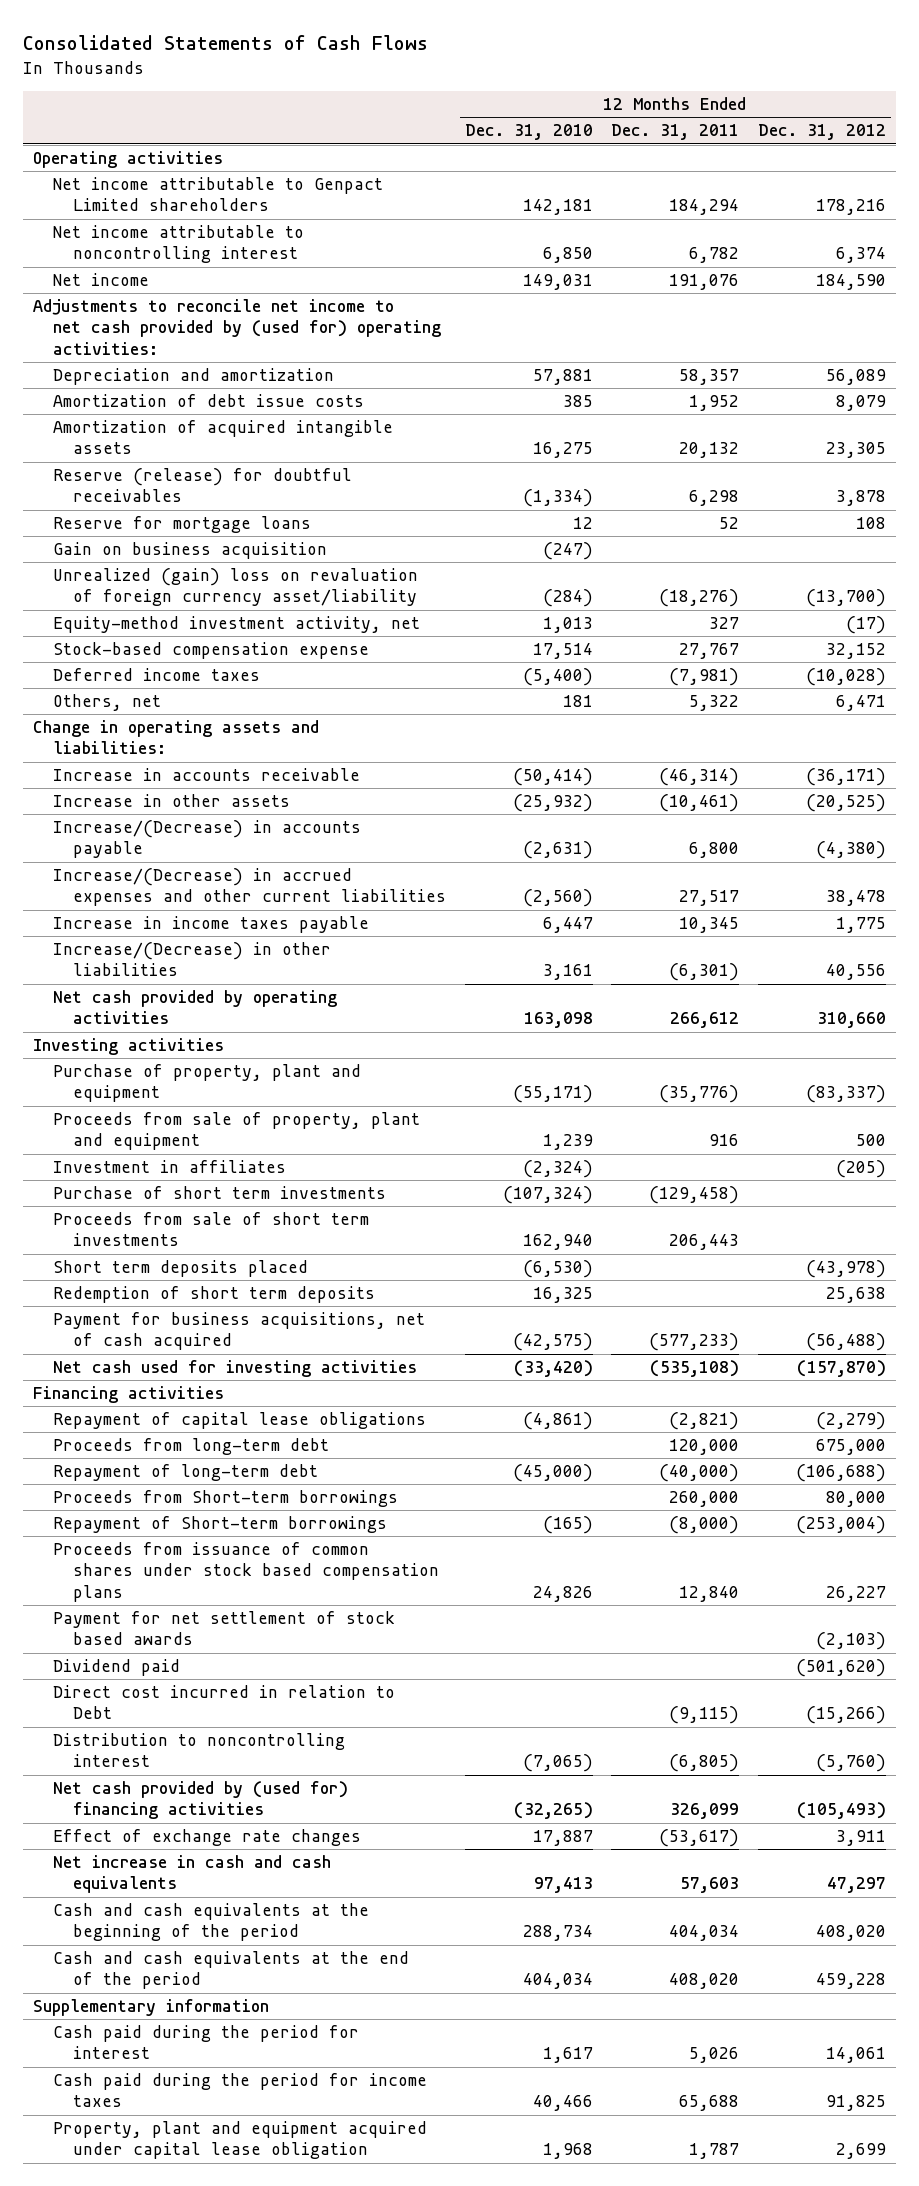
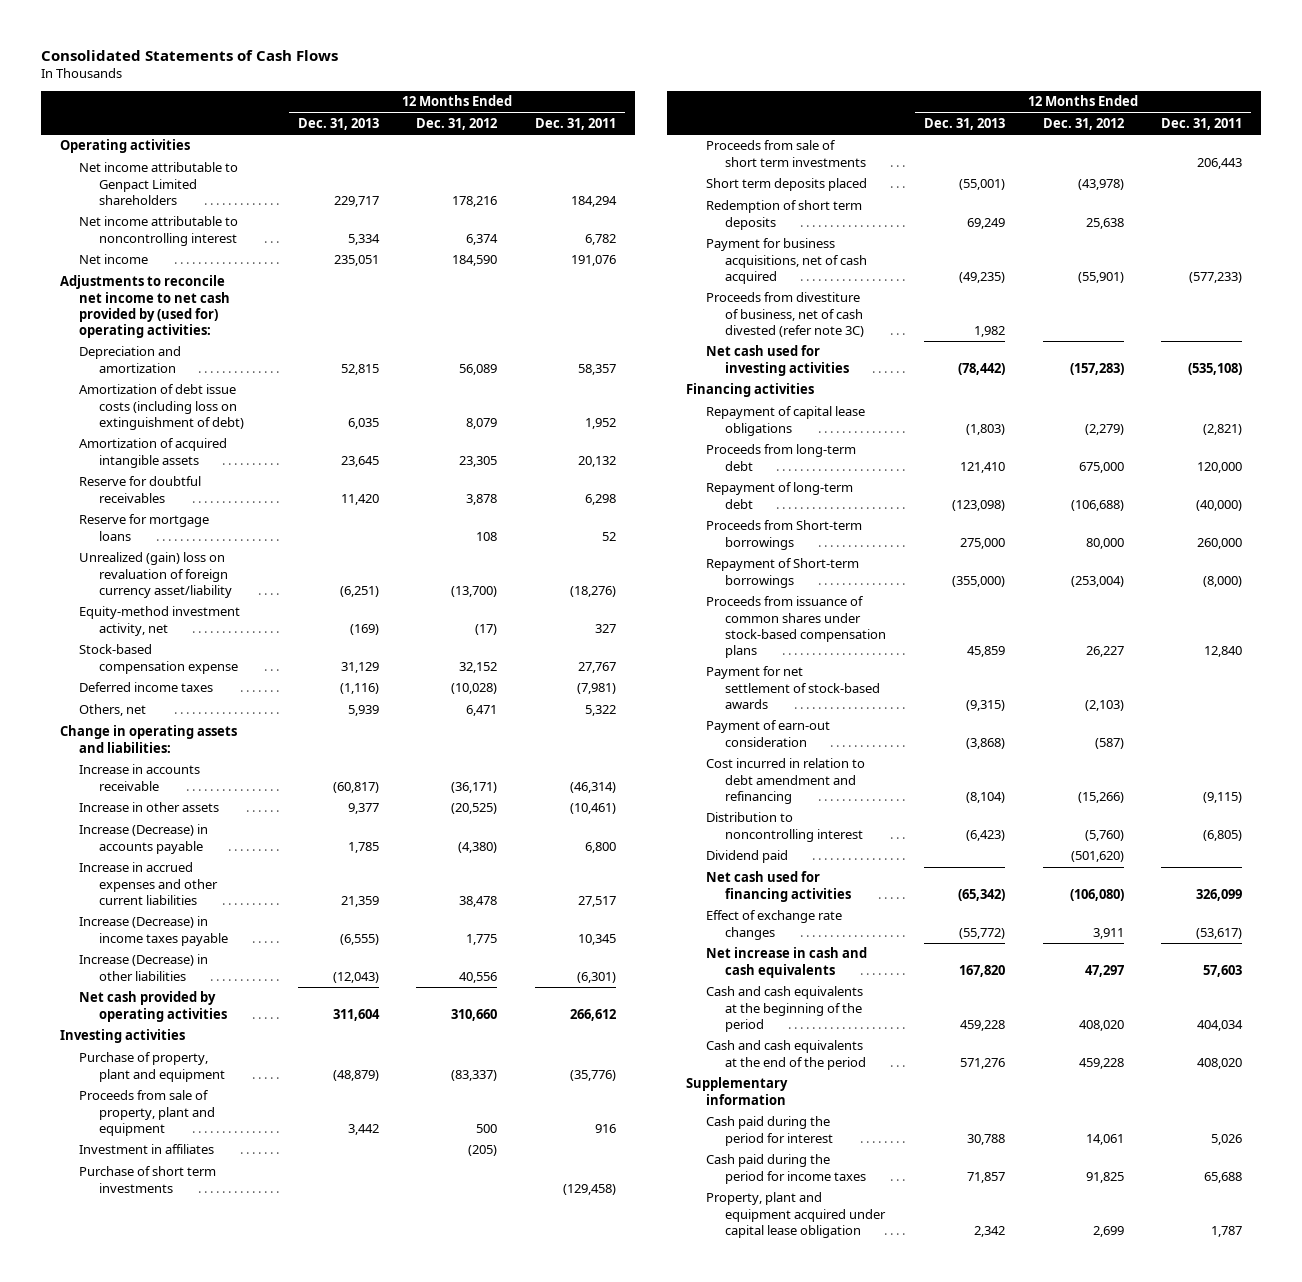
- | 12 Months Ended Dec. 31, 2010 | 12 Months Ended Dec. 31, 2011 | 12 Months Ended Dec. 31, 2012
+ | 12 Months Ended Dec. 31, 2013 | 12 Months Ended Dec. 31, 2012 | 12 Months Ended Dec. 31, 2011
- Amortization of debt issue costs | 385 | 1,952 | 8,079
+ Amortization of debt issue costs (including loss on extinguishment of debt) | 6,035 | 8,079 | 1,952
- Reserve (release) for doubtful receivables | (1,334) | 6,298 | 3,878
+ Reserve for doubtful receivables | 11,420 | 3,878 | 6,298
- Gain on business acquisition | (247) | |
- Increase/(Decrease) in accounts payable | (2,631) | 6,800 | (4,380)
- Increase/(Decrease) in accrued expenses and other current liabilities | (2,560) | 27,517 | 38,478
- Increase in income taxes payable | 6,447 | 10,345 | 1,775
- Increase/(Decrease) in other liabilities | 3,161 | (6,301) | 40,556
+ Increase (Decrease) in accounts payable | 1,785 | (4,380) | 6,800
+ Increase in accrued expenses and other current liabilities | 21,359 | 38,478 | 27,517
+ Increase (Decrease) in income taxes payable | (6,555) | 1,775 | 10,345
+ Increase (Decrease) in other liabilities | (12,043) | 40,556 | (6,301)
- Payment for business acquisitions, net of cash acquired | (42,575) | (577,233) | (56,488)
- Net cash used for investing activities | (33,420) | (535,108) | (157,870)
+ Payment for business acquisitions, net of cash acquired | (49,235) | (55,901) | (577,233)
+ Proceeds from divestiture of business, net of cash divested (refer note 3C) | 1,982 | |
+ Net cash used for investing activities | (78,442) | (157,283) | (535,108)
- Proceeds from issuance of common shares under stock based compensation plans | 24,826 | 12,840 | 26,227
- Payment for net settlement of stock based awards | | | (2,103)
- Direct cost incurred in relation to Debt | | (9,115) | (15,266)
+ Proceeds from issuance of common shares under stock-based compensation plans | 45,859 | 26,227 | 12,840
+ Payment for net settlement of stock-based awards | (9,315) | (2,103) |
+ Payment of earn-out consideration | (3,868) | (587) |
+ Cost incurred in relation to debt amendment and refinancing | (8,104) | (15,266) | (9,115)
- Net cash provided by (used for) financing activities | (32,265) | 326,099 | (105,493)
moved down: Dividend paid | | (501,620) |
+ Net cash used for financing activities | (65,342) | (106,080) | 326,099

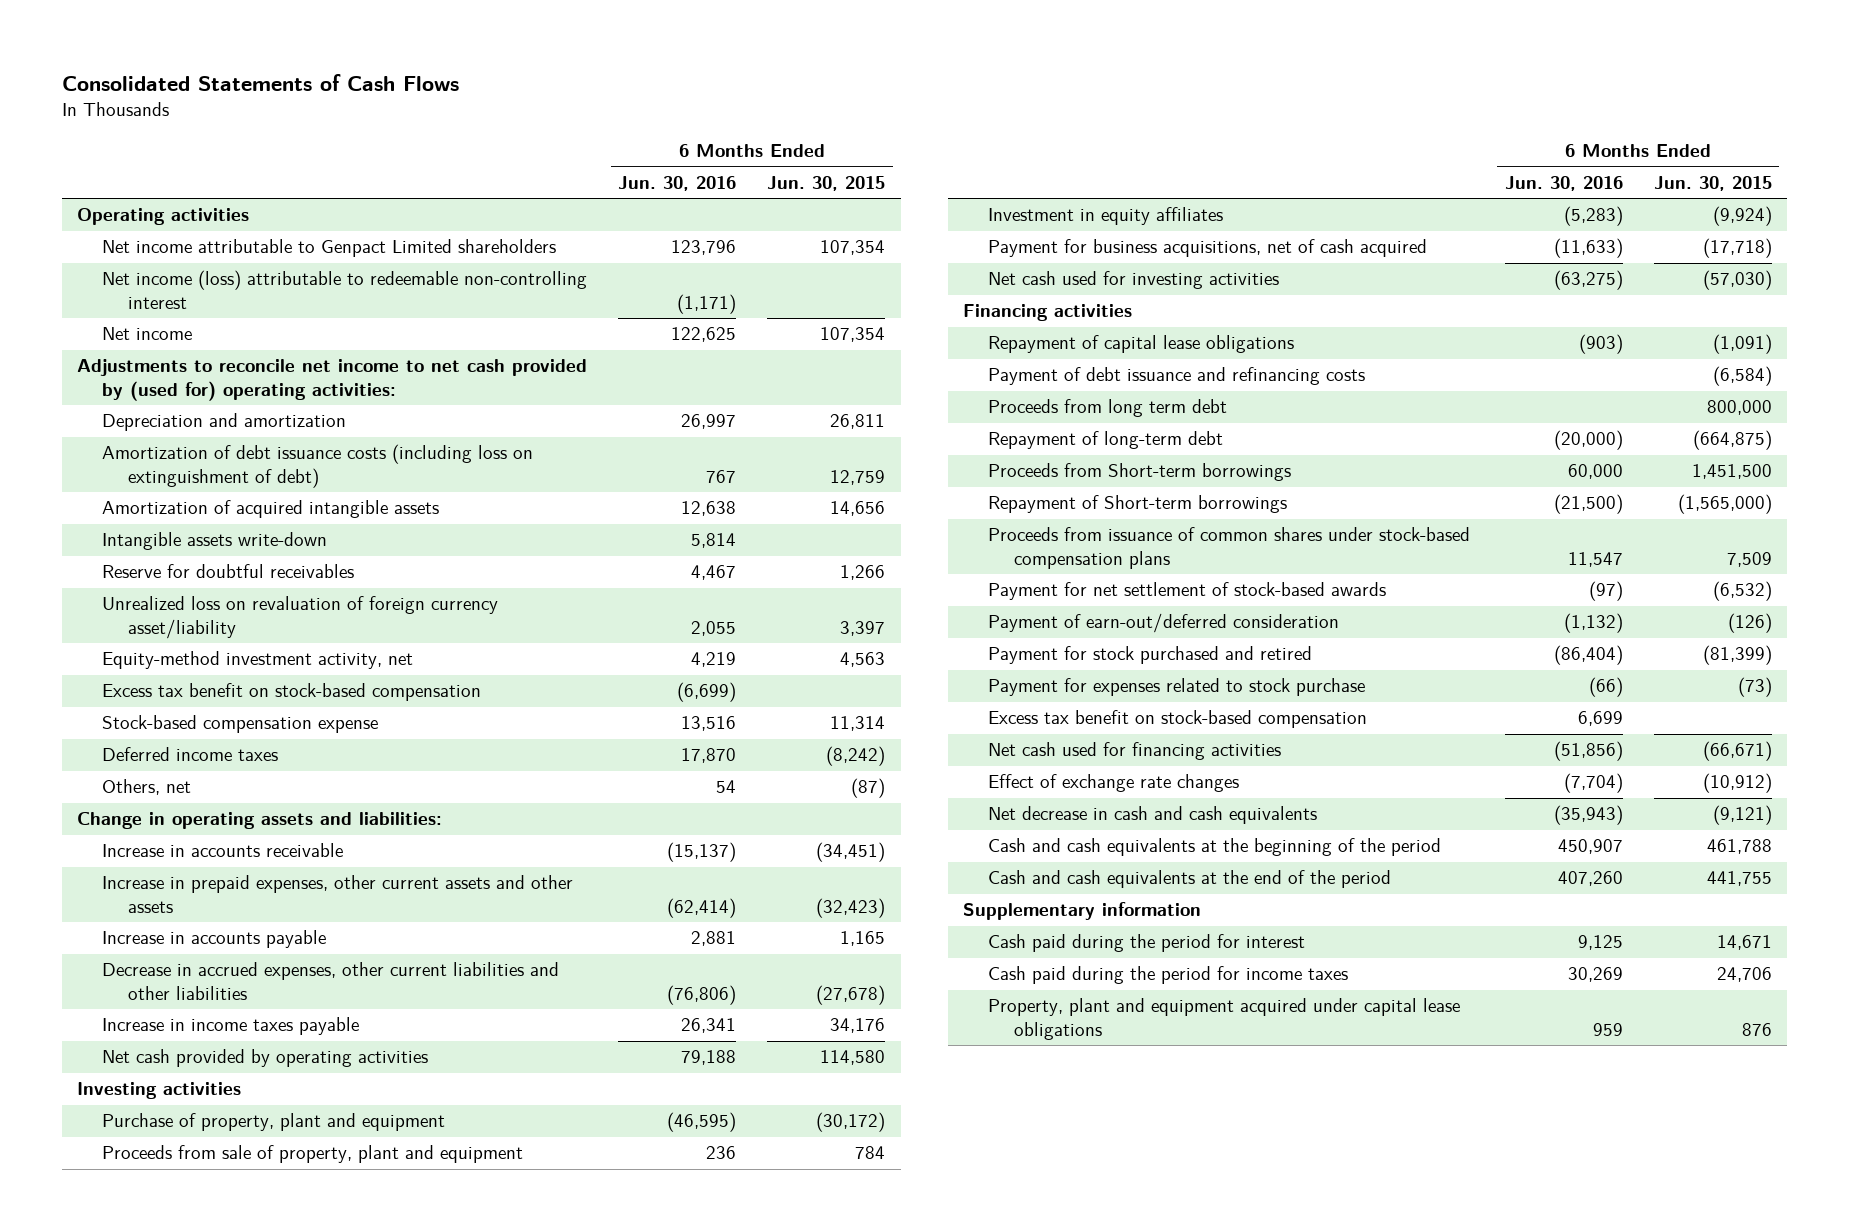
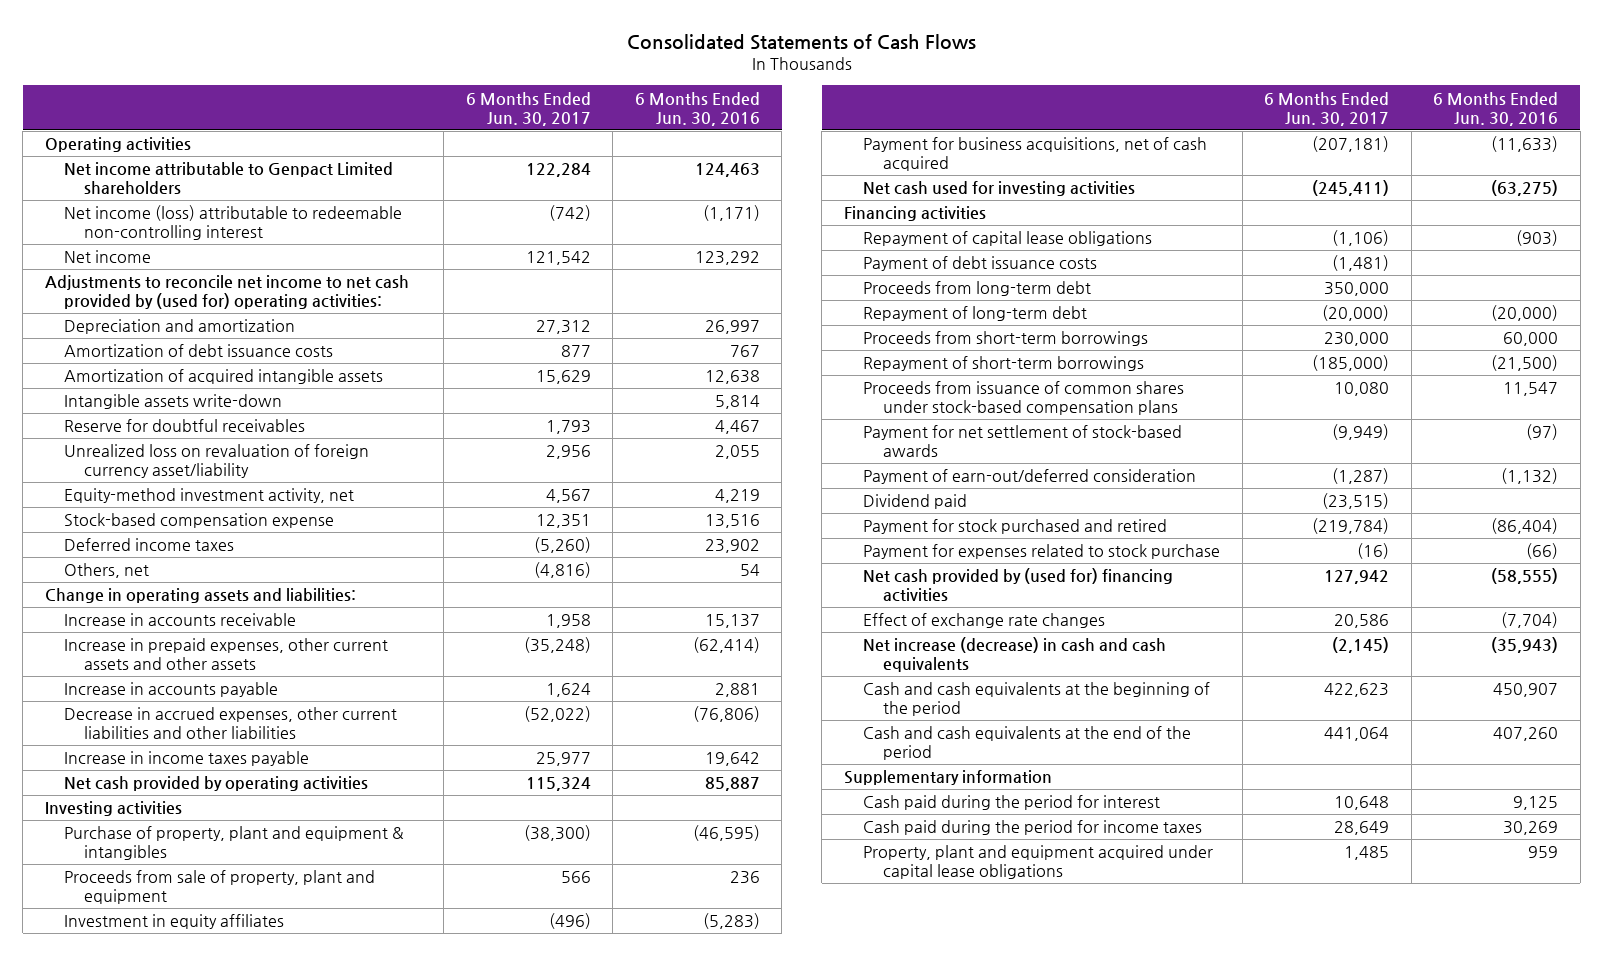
- | 6 Months Ended Jun. 30, 2016 | 6 Months Ended Jun. 30, 2015
+ | 6 Months Ended Jun. 30, 2017 | 6 Months Ended Jun. 30, 2016
- Net income attributable to Genpact Limited shareholders | 123,796 | 107,354
+ Net income attributable to Genpact Limited shareholders | 122,284 | 124,463
- Net income | 122,625 | 107,354
+ Net income | 121,542 | 123,292
- Amortization of debt issuance costs (including loss on extinguishment of debt) | 767 | 12,759
+ Amortization of debt issuance costs | 877 | 767
- Excess tax benefit on stock-based compensation | (6,699) |
- Deferred income taxes | 17,870 | (8,242)
+ Deferred income taxes | (5,260) | 23,902
- Increase in accounts receivable | (15,137) | (34,451)
+ Increase in accounts receivable | 1,958 | 15,137
- Increase in income taxes payable | 26,341 | 34,176
- Net cash provided by operating activities | 79,188 | 114,580
+ Increase in income taxes payable | 25,977 | 19,642
+ Net cash provided by operating activities | 115,324 | 85,887
- Purchase of property, plant and equipment | (46,595) | (30,172)
+ Purchase of property, plant and equipment & intangibles | (38,300) | (46,595)
- Payment of debt issuance and refinancing costs | | (6,584)
- Proceeds from long term debt | | 800,000
+ Payment of debt issuance costs | (1,481) |
+ Proceeds from long-term debt | 350,000 |
- Proceeds from Short-term borrowings | 60,000 | 1,451,500
- Repayment of Short-term borrowings | (21,500) | (1,565,000)
+ Proceeds from short-term borrowings | 230,000 | 60,000
+ Repayment of short-term borrowings | (185,000) | (21,500)
+ Dividend paid | (23,515) |
- Excess tax benefit on stock-based compensation | 6,699 |
- Net cash used for financing activities | (51,856) | (66,671)
+ Net cash provided by (used for) financing activities | 127,942 | (58,555)
- Net decrease in cash and cash equivalents | (35,943) | (9,121)
+ Net increase (decrease) in cash and cash equivalents | (2,145) | (35,943)

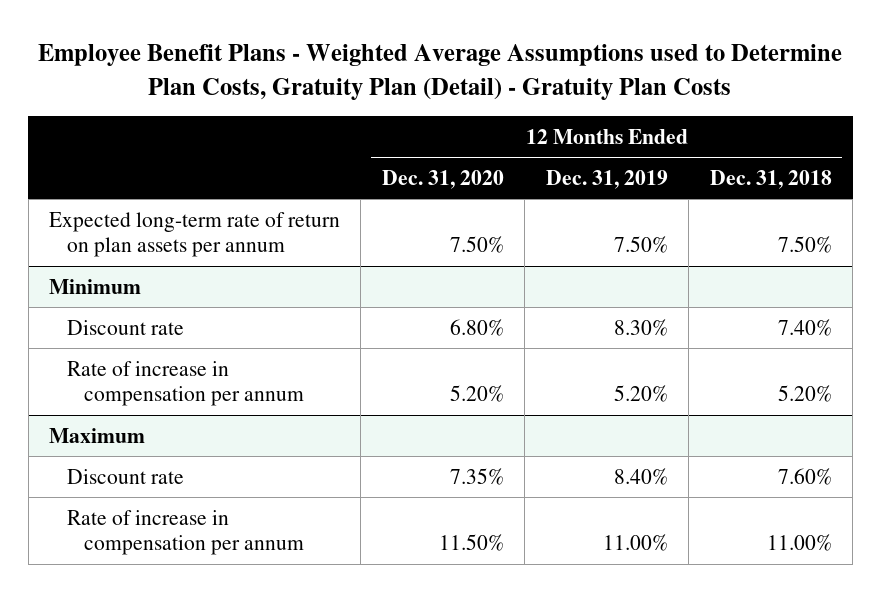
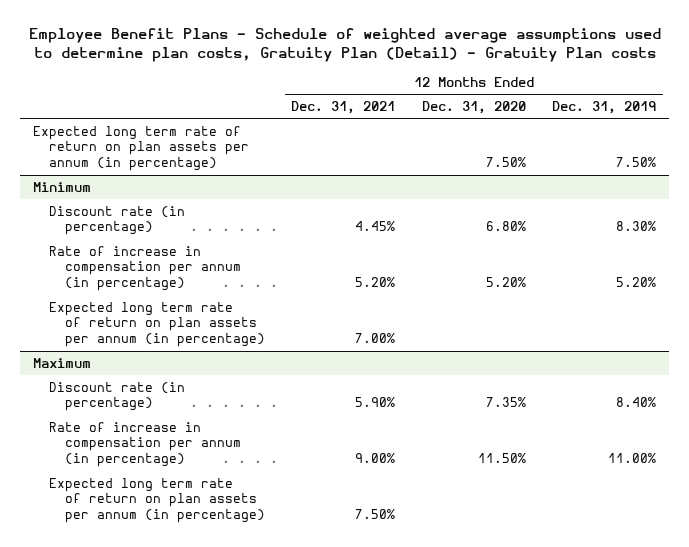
- Employee Benefit Plans - Weighted Average Assumptions used to Determine Plan Costs, Gratuity Plan (Detail) - Gratuity Plan Costs
+ Employee Benefit Plans - Schedule of weighted average assumptions used to determine plan costs, Gratuity Plan (Detail) - Gratuity Plan costs
- | 12 Months Ended Dec. 31, 2020 | 12 Months Ended Dec. 31, 2019 | 12 Months Ended Dec. 31, 2018
+ | 12 Months Ended Dec. 31, 2021 | 12 Months Ended Dec. 31, 2020 | 12 Months Ended Dec. 31, 2019
- Expected long-term rate of return on plan assets per annum | 7.50% | 7.50% | 7.50%
+ Expected long term rate of return on plan assets per annum (in percentage) | | 7.50% | 7.50%
@ Minimum
- Discount rate | 6.80% | 8.30% | 7.40%
- Rate of increase in compensation per annum | 5.20% | 5.20% | 5.20%
+ Discount rate (in percentage) | 4.45% | 6.80% | 8.30%
+ Rate of increase in compensation per annum (in percentage) | 5.20% | 5.20% | 5.20%
+ Expected long term rate of return on plan assets per annum (in percentage) | 7.00% | |
@ Maximum
- Discount rate | 7.35% | 8.40% | 7.60%
- Rate of increase in compensation per annum | 11.50% | 11.00% | 11.00%
+ Discount rate (in percentage) | 5.90% | 7.35% | 8.40%
+ Rate of increase in compensation per annum (in percentage) | 9.00% | 11.50% | 11.00%
+ Expected long term rate of return on plan assets per annum (in percentage) | 7.50% | |

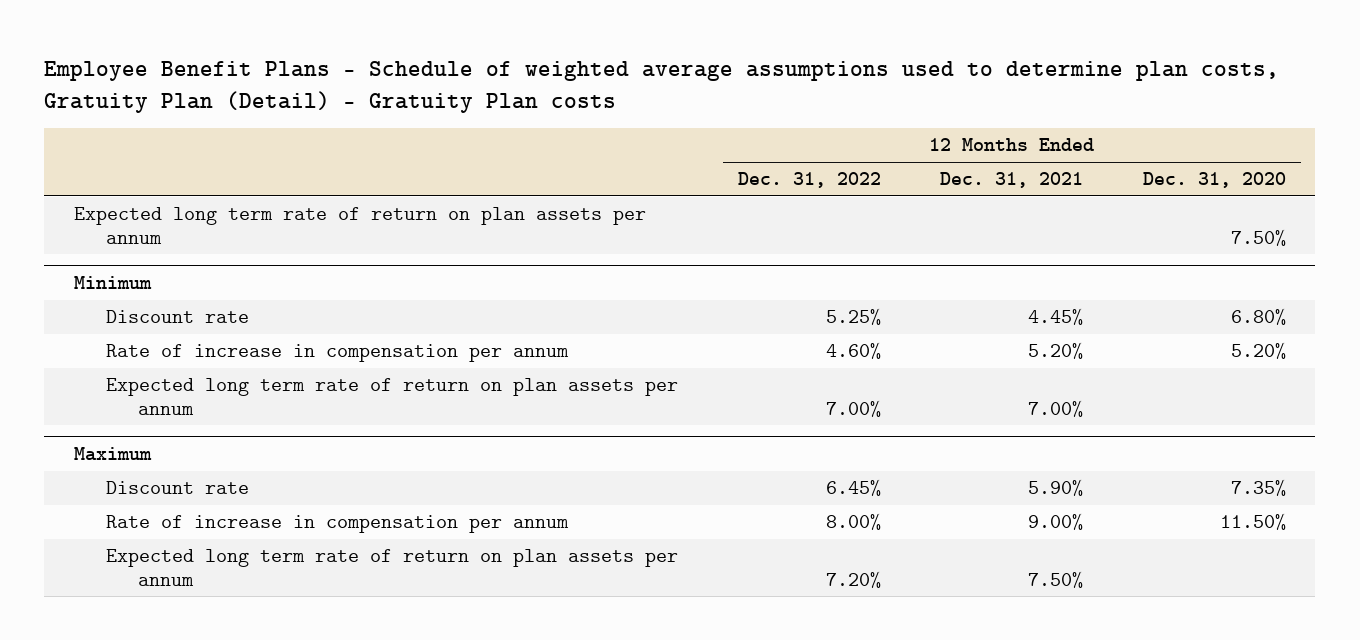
- | 12 Months Ended Dec. 31, 2021 | 12 Months Ended Dec. 31, 2020 | 12 Months Ended Dec. 31, 2019
+ | 12 Months Ended Dec. 31, 2022 | 12 Months Ended Dec. 31, 2021 | 12 Months Ended Dec. 31, 2020
- Expected long term rate of return on plan assets per annum (in percentage) | | 7.50% | 7.50%
+ Expected long term rate of return on plan assets per annum | | | 7.50%
@ Minimum
- Discount rate (in percentage) | 4.45% | 6.80% | 8.30%
- Rate of increase in compensation per annum (in percentage) | 5.20% | 5.20% | 5.20%
- Expected long term rate of return on plan assets per annum (in percentage) | 7.00% | |
+ Discount rate | 5.25% | 4.45% | 6.80%
+ Rate of increase in compensation per annum | 4.60% | 5.20% | 5.20%
+ Expected long term rate of return on plan assets per annum | 7.00% | 7.00% |
@ Maximum
- Discount rate (in percentage) | 5.90% | 7.35% | 8.40%
- Rate of increase in compensation per annum (in percentage) | 9.00% | 11.50% | 11.00%
- Expected long term rate of return on plan assets per annum (in percentage) | 7.50% | |
+ Discount rate | 6.45% | 5.90% | 7.35%
+ Rate of increase in compensation per annum | 8.00% | 9.00% | 11.50%
+ Expected long term rate of return on plan assets per annum | 7.20% | 7.50% |

